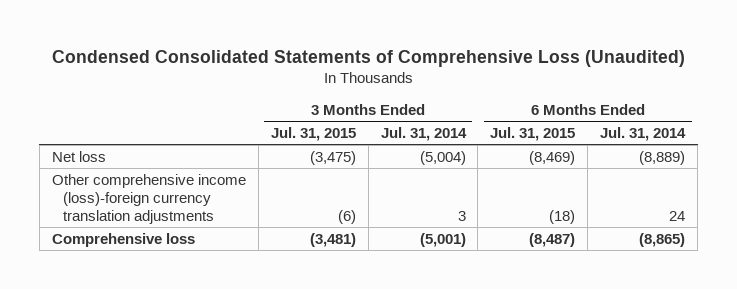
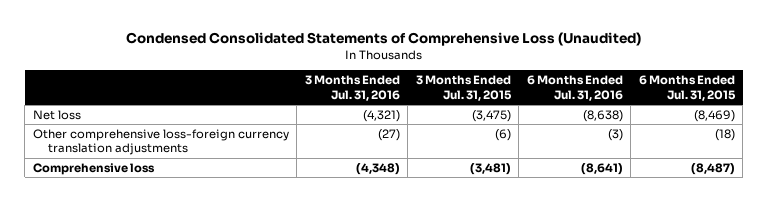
- | 3 Months Ended Jul. 31, 2015 | 3 Months Ended Jul. 31, 2014 | 6 Months Ended Jul. 31, 2015 | 6 Months Ended Jul. 31, 2014
+ | 3 Months Ended Jul. 31, 2016 | 3 Months Ended Jul. 31, 2015 | 6 Months Ended Jul. 31, 2016 | 6 Months Ended Jul. 31, 2015
- Other comprehensive income (loss)-foreign currency translation adjustments | (6) | 3 | (18) | 24
+ Other comprehensive loss-foreign currency translation adjustments | (27) | (6) | (3) | (18)

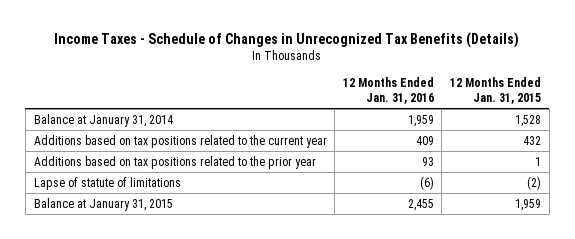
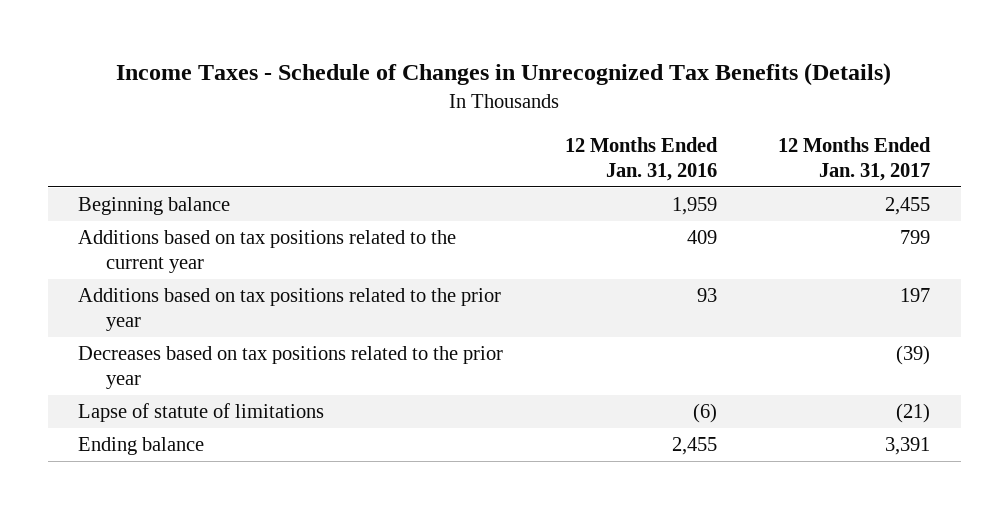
- | 12 Months Ended Jan. 31, 2016 | 12 Months Ended Jan. 31, 2015
+ | 12 Months Ended Jan. 31, 2016 | 12 Months Ended Jan. 31, 2017
- Balance at January 31, 2014 | 1,959 | 1,528
+ Beginning balance | 1,959 | 2,455
+ Decreases based on tax positions related to the prior year | | (39)
- Balance at January 31, 2015 | 2,455 | 1,959
+ Ending balance | 2,455 | 3,391

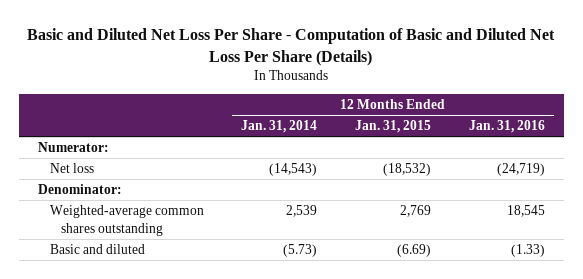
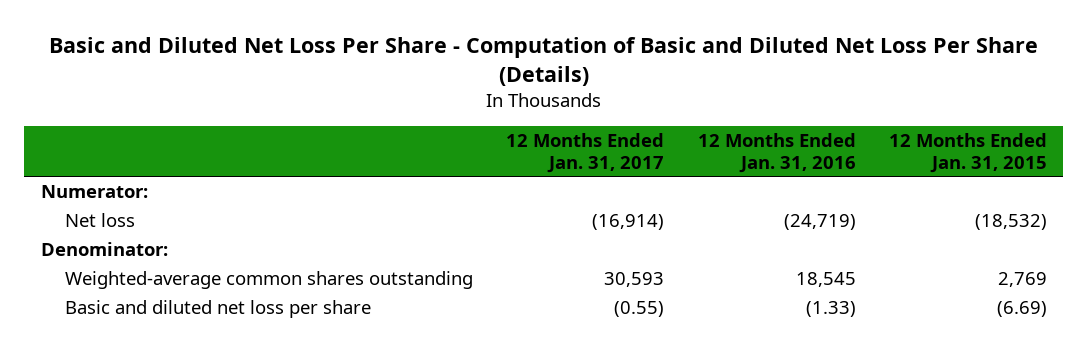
- | 12 Months Ended Jan. 31, 2014 | 12 Months Ended Jan. 31, 2015 | 12 Months Ended Jan. 31, 2016
+ | 12 Months Ended Jan. 31, 2017 | 12 Months Ended Jan. 31, 2016 | 12 Months Ended Jan. 31, 2015
- Basic and diluted | (5.73) | (6.69) | (1.33)
+ Basic and diluted net loss per share | (0.55) | (1.33) | (6.69)

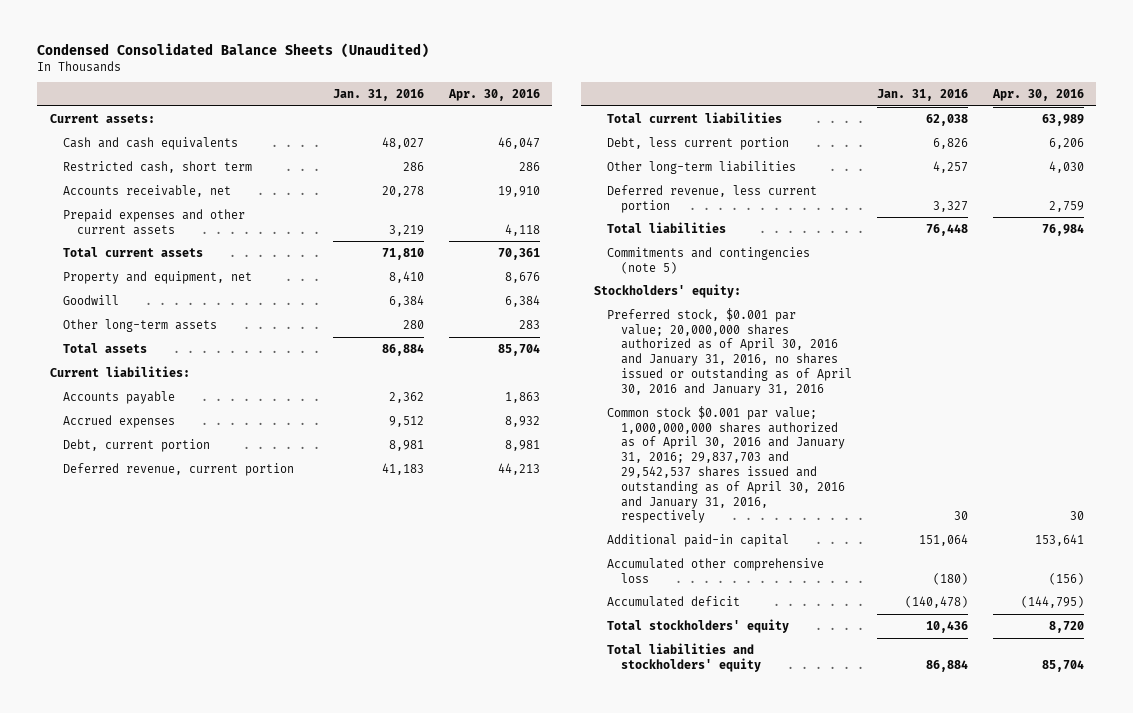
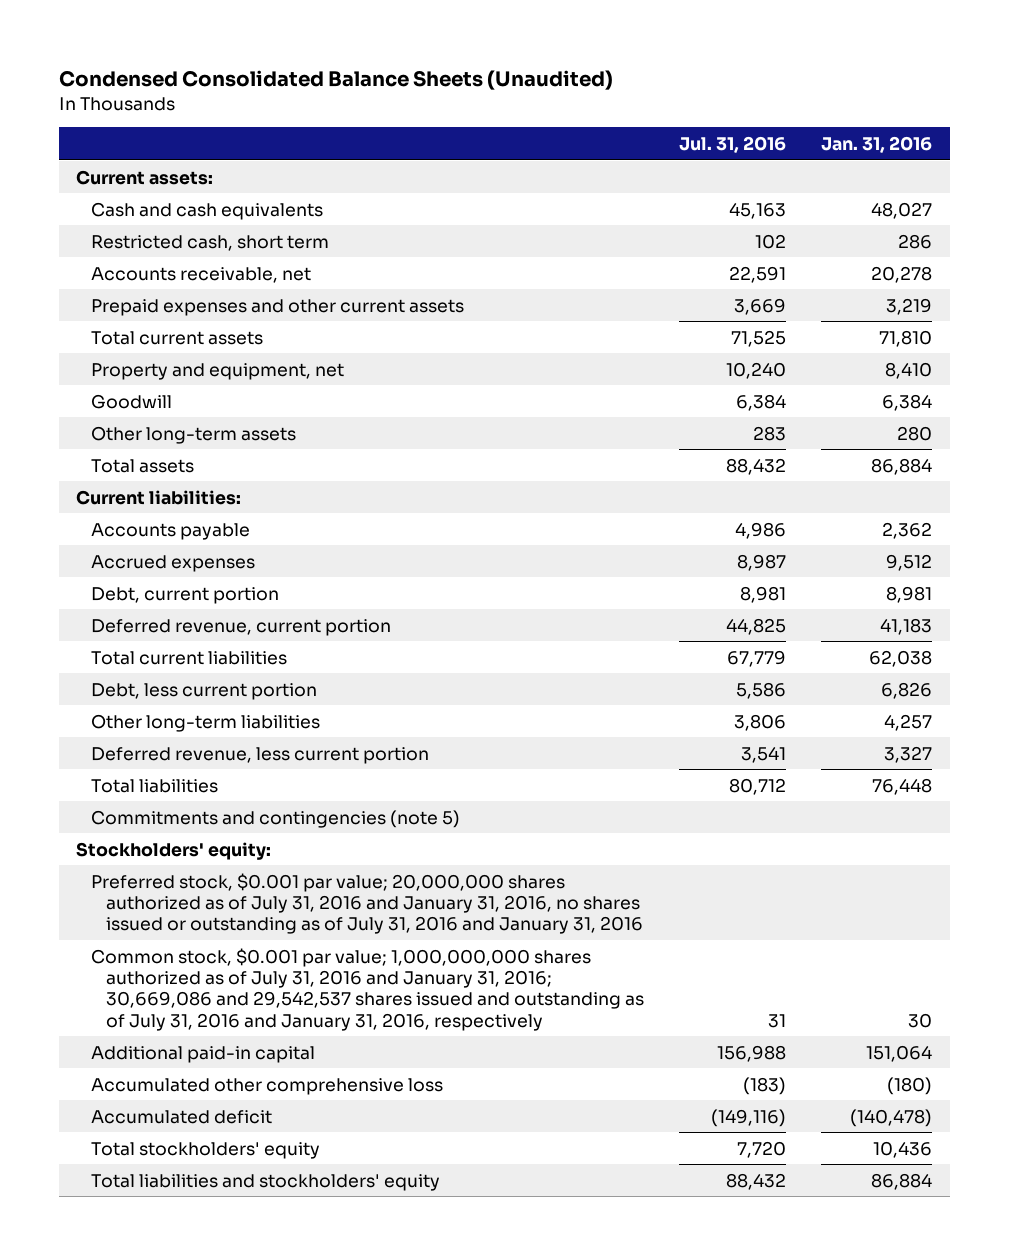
- | Jan. 31, 2016 | Apr. 30, 2016
+ | Jul. 31, 2016 | Jan. 31, 2016
- Preferred stock, $0.001 par value; 20,000,000 shares authorized as of April 30, 2016 and January 31, 2016, no shares issued or outstanding as of April 30, 2016 and January 31, 2016
- Common stock $0.001 par value; 1,000,000,000 shares authorized as of April 30, 2016 and January 31, 2016; 29,837,703 and 29,542,537 shares issued and outstanding as of April 30, 2016 and January 31, 2016, respectively | 30 | 30
+ Preferred stock, $0.001 par value; 20,000,000 shares authorized as of July 31, 2016 and January 31, 2016, no shares issued or outstanding as of July 31, 2016 and January 31, 2016
+ Common stock, $0.001 par value; 1,000,000,000 shares authorized as of July 31, 2016 and January 31, 2016; 30,669,086 and 29,542,537 shares issued and outstanding as of July 31, 2016 and January 31, 2016, respectively | 31 | 30

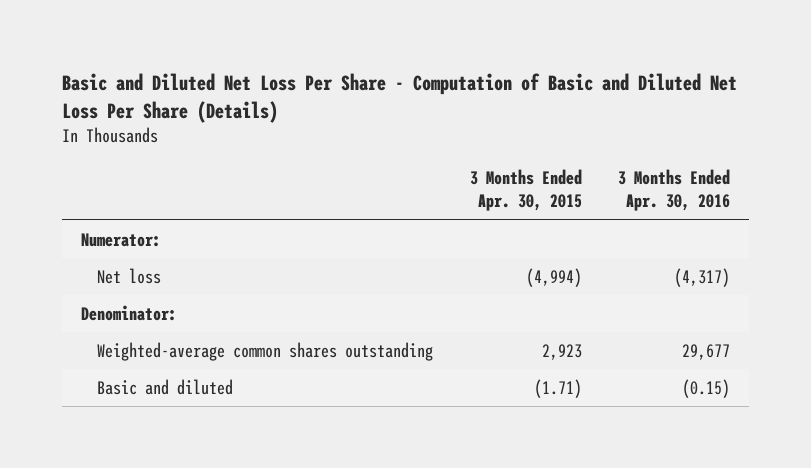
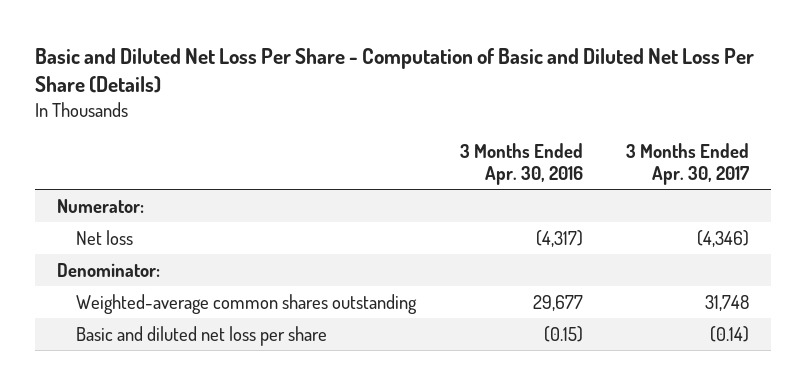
- | 3 Months Ended Apr. 30, 2015 | 3 Months Ended Apr. 30, 2016
+ | 3 Months Ended Apr. 30, 2016 | 3 Months Ended Apr. 30, 2017
- Basic and diluted | (1.71) | (0.15)
+ Basic and diluted net loss per share | (0.15) | (0.14)

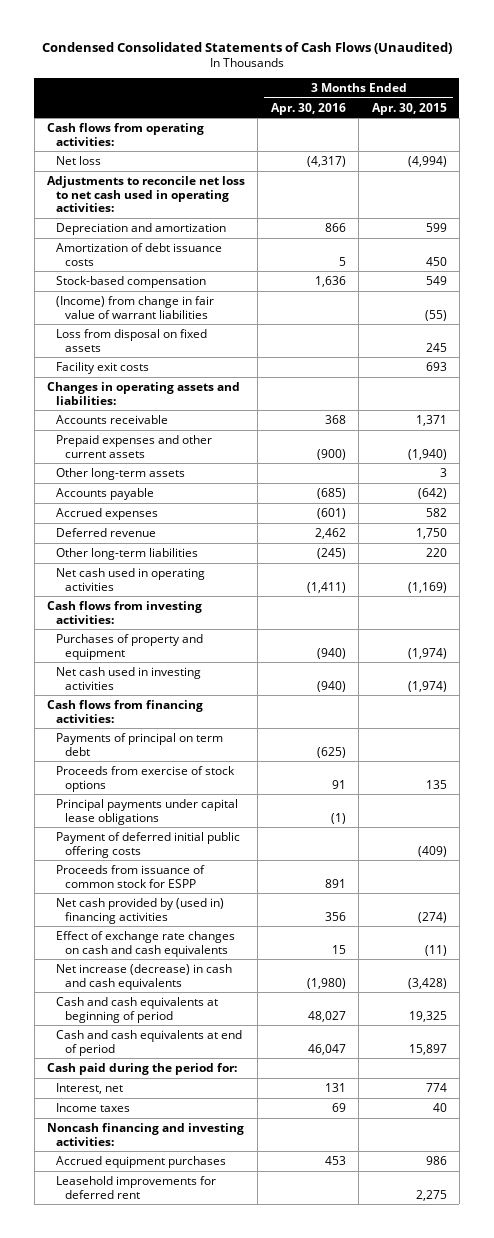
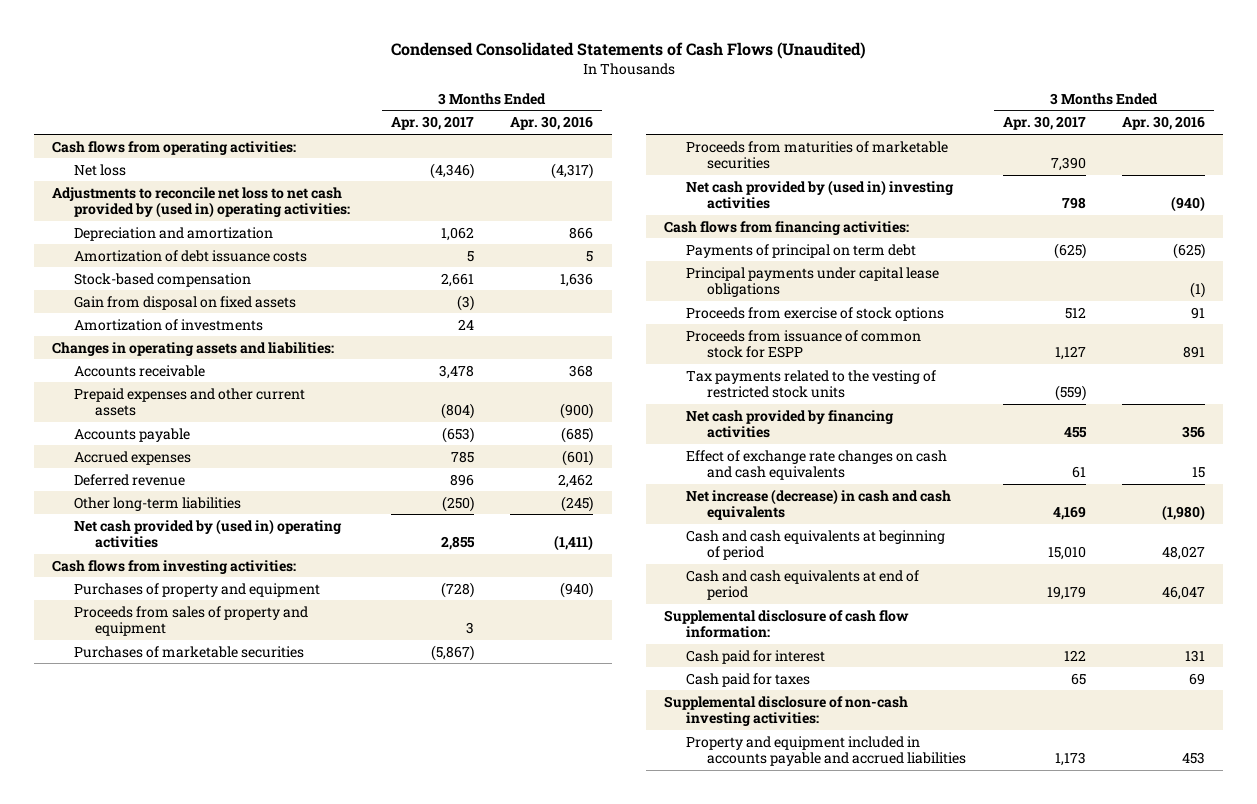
- | 3 Months Ended Apr. 30, 2016 | 3 Months Ended Apr. 30, 2015
+ | 3 Months Ended Apr. 30, 2017 | 3 Months Ended Apr. 30, 2016
- Adjustments to reconcile net loss to net cash used in operating activities:
+ Adjustments to reconcile net loss to net cash provided by (used in) operating activities:
- (Income) from change in fair value of warrant liabilities | | (55)
- Loss from disposal on fixed assets | | 245
- Facility exit costs | | 693
+ Gain from disposal on fixed assets | (3) |
+ Amortization of investments | 24 |
- Other long-term assets | | 3
- Net cash used in operating activities | (1,411) | (1,169)
+ Net cash provided by (used in) operating activities | 2,855 | (1,411)
- Net cash used in investing activities | (940) | (1,974)
+ Proceeds from sales of property and equipment | 3 |
+ Purchases of marketable securities | (5,867) |
+ Proceeds from maturities of marketable securities | 7,390 |
+ Net cash provided by (used in) investing activities | 798 | (940)
- Payment of deferred initial public offering costs | | (409)
moved down: Proceeds from exercise of stock options | 512 | 91
- Net cash provided by (used in) financing activities | 356 | (274)
+ Tax payments related to the vesting of restricted stock units | (559) |
+ Net cash provided by financing activities | 455 | 356
- Cash paid during the period for:
- Interest, net | 131 | 774
- Income taxes | 69 | 40
- Noncash financing and investing activities:
- Accrued equipment purchases | 453 | 986
- Leasehold improvements for deferred rent | | 2,275
+ Supplemental disclosure of cash flow information:
+ Cash paid for interest | 122 | 131
+ Cash paid for taxes | 65 | 69
+ Supplemental disclosure of non-cash investing activities:
+ Property and equipment included in accounts payable and accrued liabilities | 1,173 | 453

